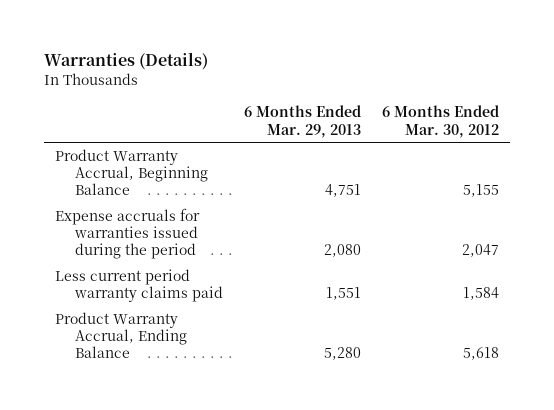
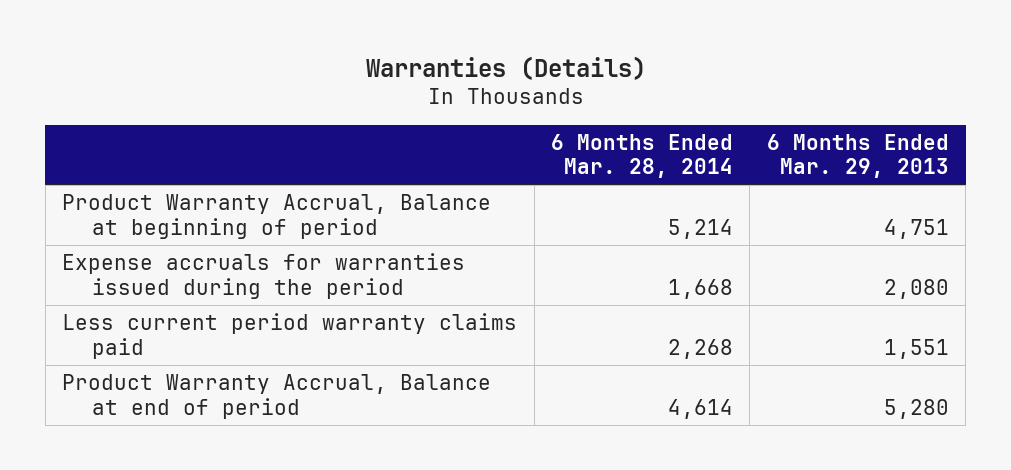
- | 6 Months Ended Mar. 29, 2013 | 6 Months Ended Mar. 30, 2012
+ | 6 Months Ended Mar. 28, 2014 | 6 Months Ended Mar. 29, 2013
- Product Warranty Accrual, Beginning Balance | 4,751 | 5,155
+ Product Warranty Accrual, Balance at beginning of period | 5,214 | 4,751
- Product Warranty Accrual, Ending Balance | 5,280 | 5,618
+ Product Warranty Accrual, Balance at end of period | 4,614 | 5,280

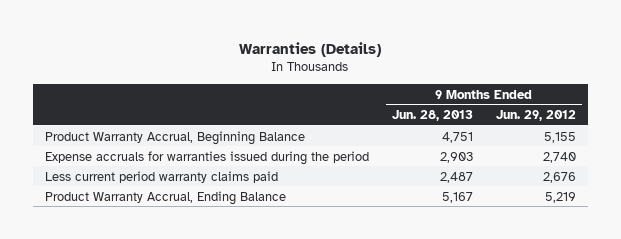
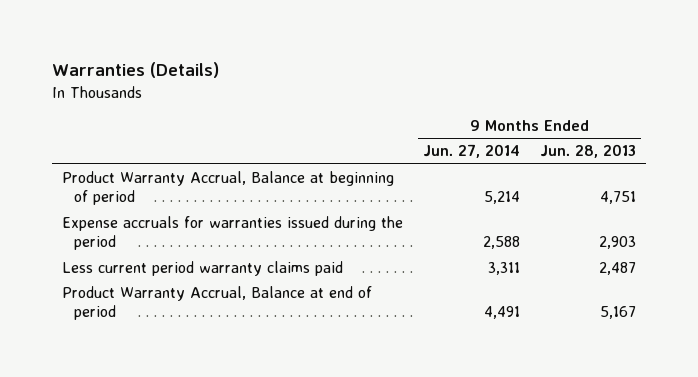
- | 9 Months Ended Jun. 28, 2013 | 9 Months Ended Jun. 29, 2012
+ | 9 Months Ended Jun. 27, 2014 | 9 Months Ended Jun. 28, 2013
- Product Warranty Accrual, Beginning Balance | 4,751 | 5,155
+ Product Warranty Accrual, Balance at beginning of period | 5,214 | 4,751
- Product Warranty Accrual, Ending Balance | 5,167 | 5,219
+ Product Warranty Accrual, Balance at end of period | 4,491 | 5,167

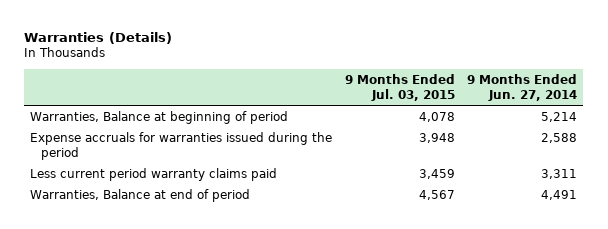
- | 9 Months Ended Jun. 27, 2014 | 9 Months Ended Jun. 28, 2013
+ | 9 Months Ended Jul. 03, 2015 | 9 Months Ended Jun. 27, 2014
- Product Warranty Accrual, Balance at beginning of period | 5,214 | 4,751
+ Warranties, Balance at beginning of period | 4,078 | 5,214
- Product Warranty Accrual, Balance at end of period | 4,491 | 5,167
+ Warranties, Balance at end of period | 4,567 | 4,491

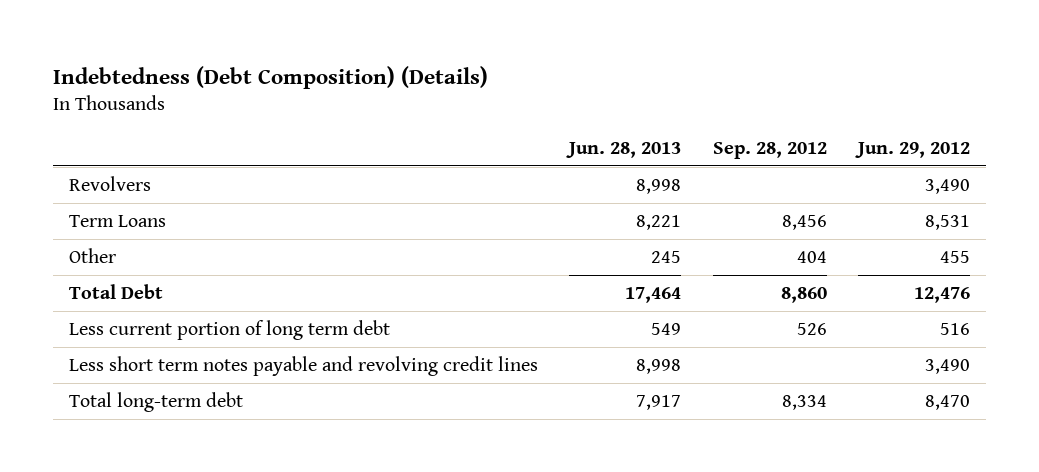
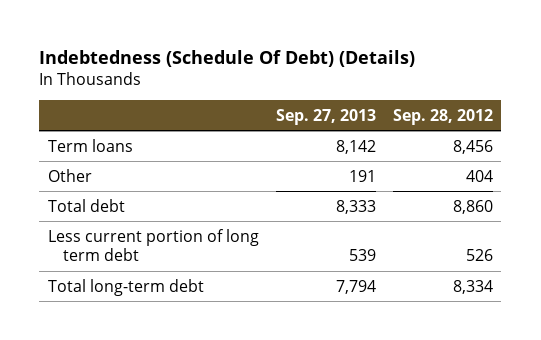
- Indebtedness (Debt Composition) (Details)
+ Indebtedness (Schedule Of Debt) (Details)
- | Jun. 28, 2013 | Sep. 28, 2012 | Jun. 29, 2012
+ | Sep. 27, 2013 | Sep. 28, 2012
- Revolvers | 8,998 | | 3,490
- Term Loans | 8,221 | 8,456 | 8,531
+ Term loans | 8,142 | 8,456
- Total Debt | 17,464 | 8,860 | 12,476
+ Total debt | 8,333 | 8,860
- Less short term notes payable and revolving credit lines | 8,998 | | 3,490

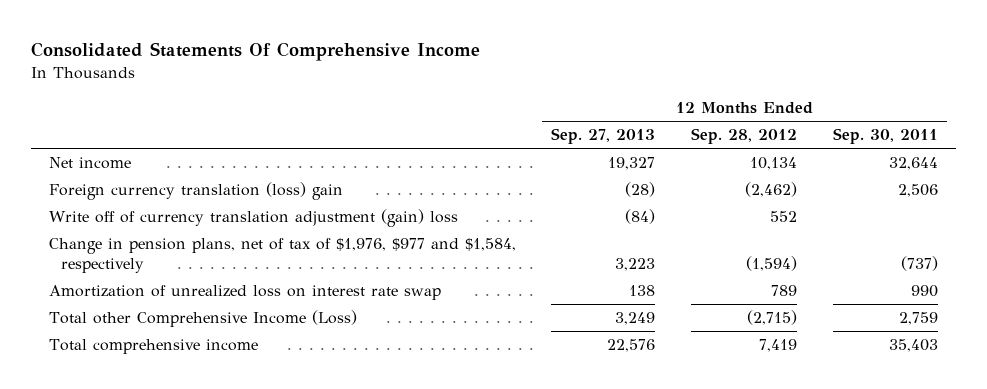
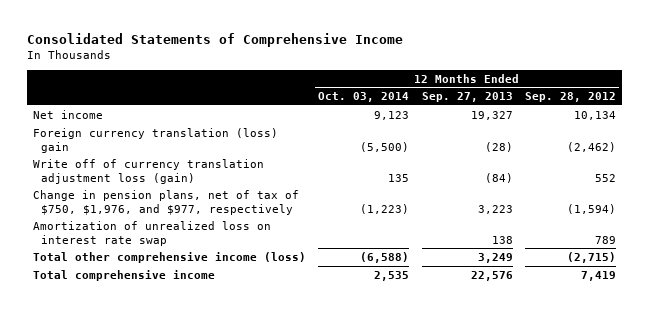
- Consolidated Statements Of Comprehensive Income
+ Consolidated Statements of Comprehensive Income
- | 12 Months Ended Sep. 27, 2013 | 12 Months Ended Sep. 28, 2012 | 12 Months Ended Sep. 30, 2011
+ | 12 Months Ended Oct. 03, 2014 | 12 Months Ended Sep. 27, 2013 | 12 Months Ended Sep. 28, 2012
- Write off of currency translation adjustment (gain) loss | (84) | 552 |
- Change in pension plans, net of tax of $1,976, $977 and $1,584, respectively | 3,223 | (1,594) | (737)
+ Write off of currency translation adjustment loss (gain) | 135 | (84) | 552
+ Change in pension plans, net of tax of $750, $1,976, and $977, respectively | (1,223) | 3,223 | (1,594)
- Total other Comprehensive Income (Loss) | 3,249 | (2,715) | 2,759
+ Total other comprehensive income (loss) | (6,588) | 3,249 | (2,715)

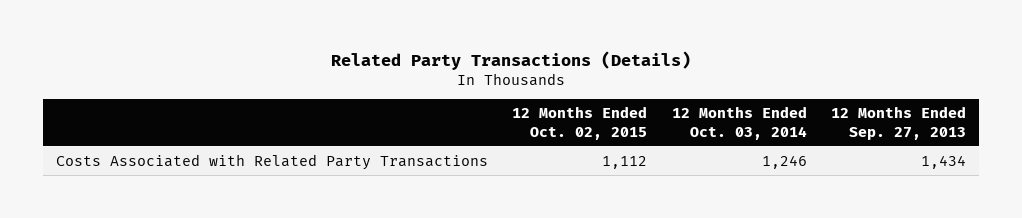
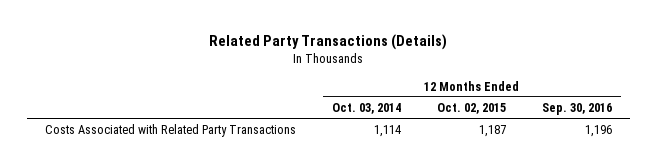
- | 12 Months Ended Oct. 02, 2015 | 12 Months Ended Oct. 03, 2014 | 12 Months Ended Sep. 27, 2013
+ | 12 Months Ended Oct. 03, 2014 | 12 Months Ended Oct. 02, 2015 | 12 Months Ended Sep. 30, 2016
- Costs Associated with Related Party Transactions | 1,112 | 1,246 | 1,434
+ Costs Associated with Related Party Transactions | 1,114 | 1,187 | 1,196

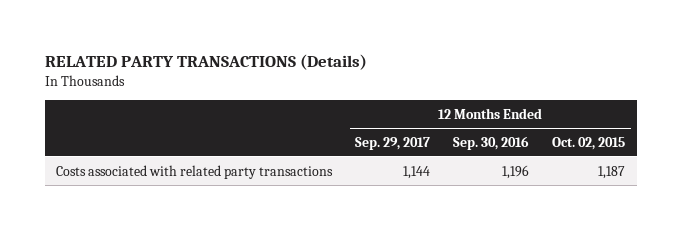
- Related Party Transactions (Details)
+ RELATED PARTY TRANSACTIONS (Details)
- | 12 Months Ended Oct. 03, 2014 | 12 Months Ended Oct. 02, 2015 | 12 Months Ended Sep. 30, 2016
+ | 12 Months Ended Sep. 29, 2017 | 12 Months Ended Sep. 30, 2016 | 12 Months Ended Oct. 02, 2015
- Costs Associated with Related Party Transactions | 1,114 | 1,187 | 1,196
+ Costs associated with related party transactions | 1,144 | 1,196 | 1,187

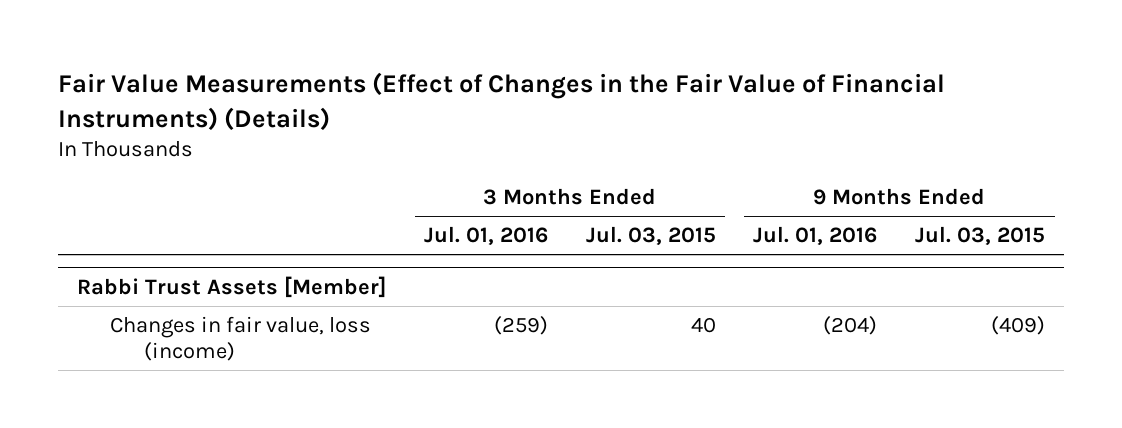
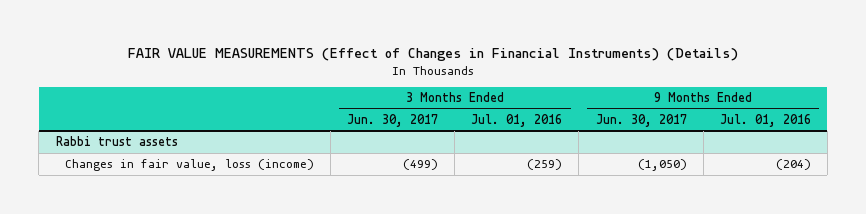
- Fair Value Measurements (Effect of Changes in the Fair Value of Financial Instruments) (Details)
+ FAIR VALUE MEASUREMENTS (Effect of Changes in Financial Instruments) (Details)
- | 3 Months Ended Jul. 01, 2016 | 3 Months Ended Jul. 03, 2015 | 9 Months Ended Jul. 01, 2016 | 9 Months Ended Jul. 03, 2015
+ | 3 Months Ended Jun. 30, 2017 | 3 Months Ended Jul. 01, 2016 | 9 Months Ended Jun. 30, 2017 | 9 Months Ended Jul. 01, 2016
- Rabbi Trust Assets [Member]
+ Rabbi trust assets

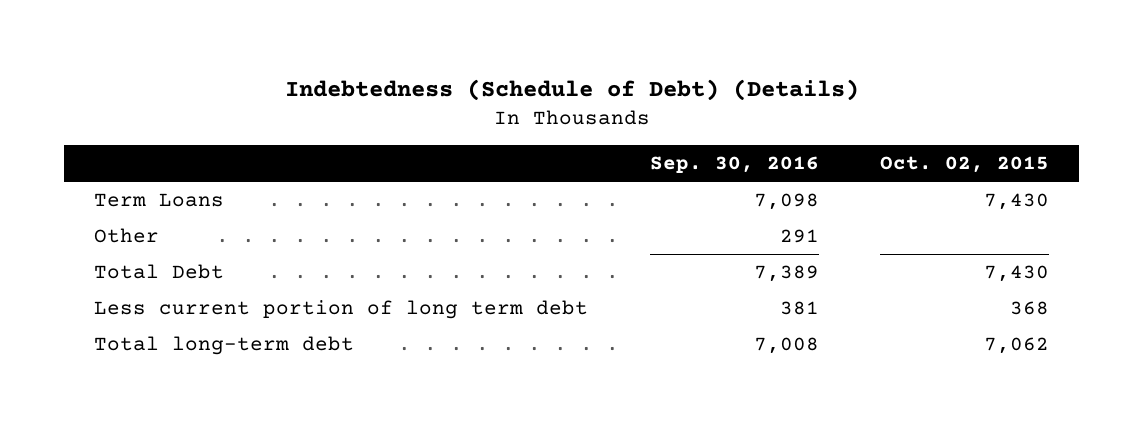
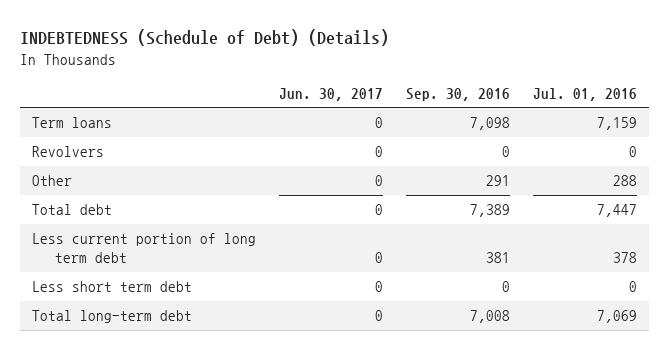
- Indebtedness (Schedule of Debt) (Details)
+ INDEBTEDNESS (Schedule of Debt) (Details)
- | Sep. 30, 2016 | Oct. 02, 2015
+ | Jun. 30, 2017 | Sep. 30, 2016 | Jul. 01, 2016
- Term Loans | 7,098 | 7,430
+ Term loans | 0 | 7,098 | 7,159
+ Revolvers | 0 | 0 | 0
- Total Debt | 7,389 | 7,430
+ Total debt | 0 | 7,389 | 7,447
+ Less short term debt | 0 | 0 | 0

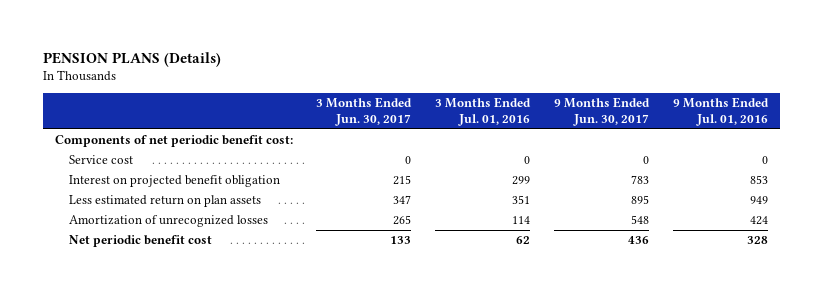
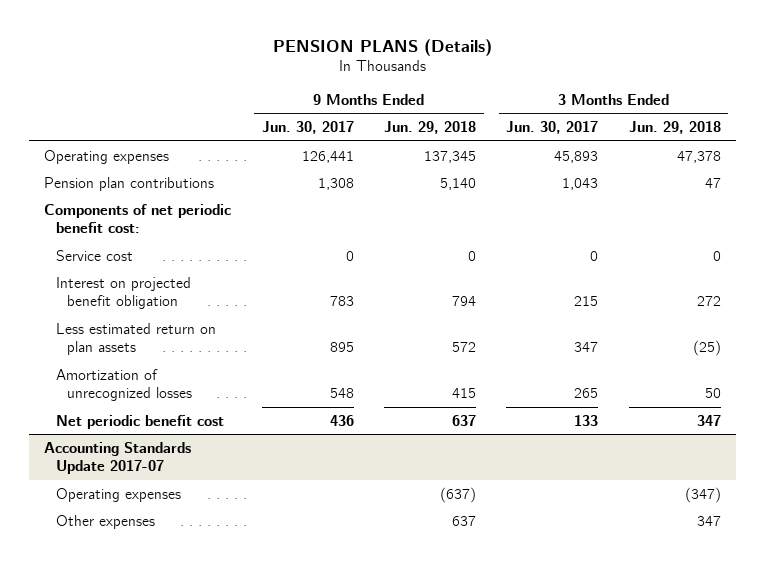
- | 3 Months Ended Jun. 30, 2017 | 3 Months Ended Jul. 01, 2016 | 9 Months Ended Jun. 30, 2017 | 9 Months Ended Jul. 01, 2016
+ | 9 Months Ended Jun. 30, 2017 | 9 Months Ended Jun. 29, 2018 | 3 Months Ended Jun. 30, 2017 | 3 Months Ended Jun. 29, 2018
+ Operating expenses | 126,441 | 137,345 | 45,893 | 47,378
+ Pension plan contributions | 1,308 | 5,140 | 1,043 | 47
+ Accounting Standards Update 2017-07
+ Operating expenses | | (637) | | (347)
+ Other expenses | | 637 | | 347

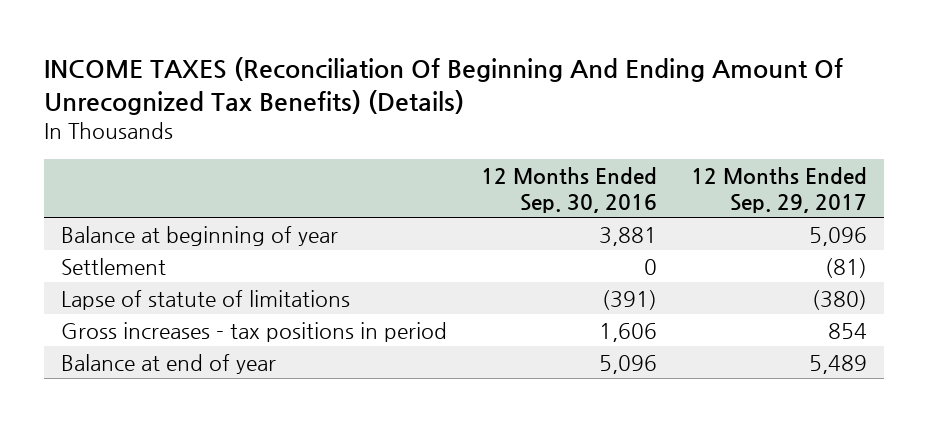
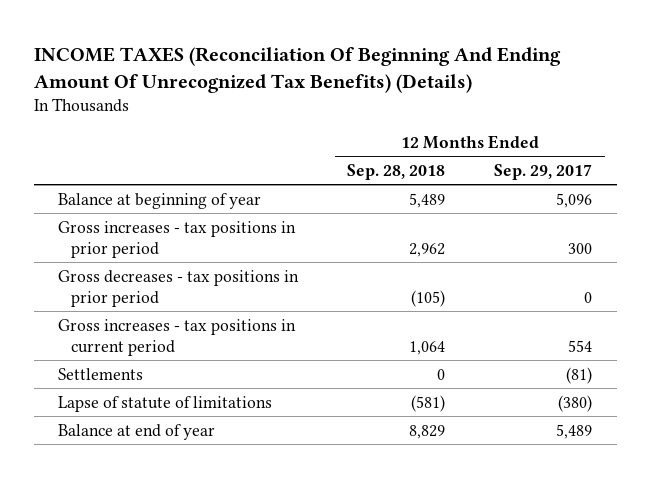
- | 12 Months Ended Sep. 30, 2016 | 12 Months Ended Sep. 29, 2017
+ | 12 Months Ended Sep. 28, 2018 | 12 Months Ended Sep. 29, 2017
- Settlement | 0 | (81)
+ Gross increases - tax positions in prior period | 2,962 | 300
+ Gross decreases - tax positions in prior period | (105) | 0
+ Gross increases - tax positions in current period | 1,064 | 554
+ Settlements | 0 | (81)
- Gross increases - tax positions in period | 1,606 | 854

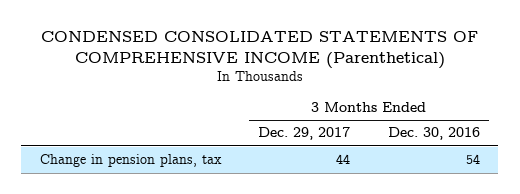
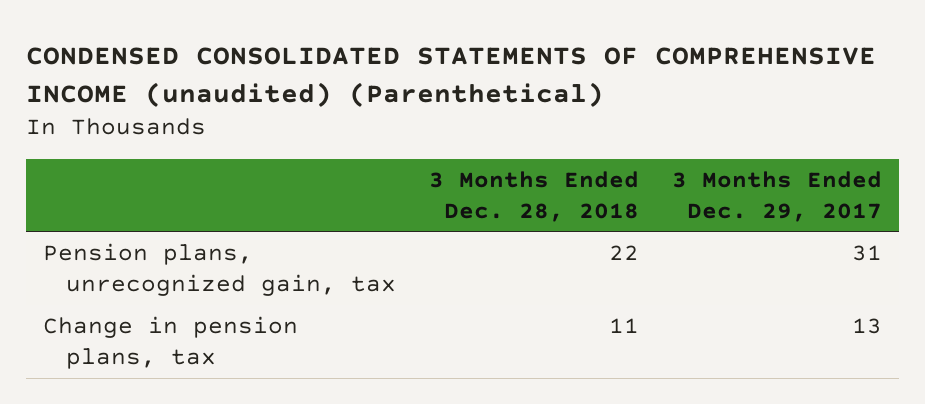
- CONDENSED CONSOLIDATED STATEMENTS OF COMPREHENSIVE INCOME (Parenthetical)
+ CONDENSED CONSOLIDATED STATEMENTS OF COMPREHENSIVE INCOME (unaudited) (Parenthetical)
- | 3 Months Ended Dec. 29, 2017 | 3 Months Ended Dec. 30, 2016
+ | 3 Months Ended Dec. 28, 2018 | 3 Months Ended Dec. 29, 2017
- Change in pension plans, tax | 44 | 54
+ Pension plans, unrecognized gain, tax | 22 | 31
+ Change in pension plans, tax | 11 | 13

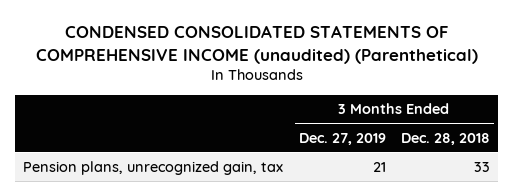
- | 3 Months Ended Dec. 28, 2018 | 3 Months Ended Dec. 29, 2017
+ | 3 Months Ended Dec. 27, 2019 | 3 Months Ended Dec. 28, 2018
- Pension plans, unrecognized gain, tax | 22 | 31
- Change in pension plans, tax | 11 | 13
+ Pension plans, unrecognized gain, tax | 21 | 33

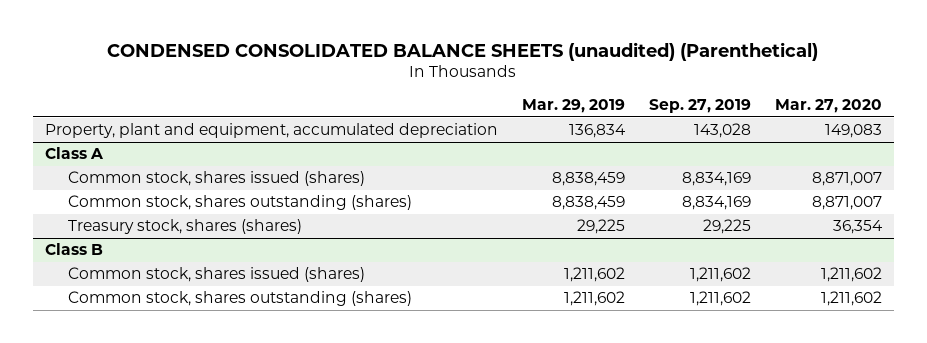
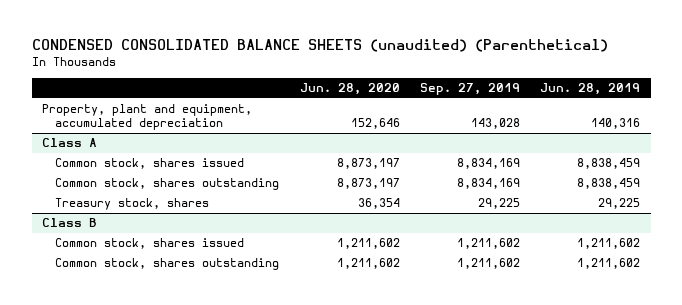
- | Mar. 29, 2019 | Sep. 27, 2019 | Mar. 27, 2020
+ | Jun. 28, 2020 | Sep. 27, 2019 | Jun. 28, 2019
@ Class A
- Common stock, shares issued (shares) | 8,838,459 | 8,834,169 | 8,871,007
- Common stock, shares outstanding (shares) | 8,838,459 | 8,834,169 | 8,871,007
- Treasury stock, shares (shares) | 29,225 | 29,225 | 36,354
+ Common stock, shares issued | 8,873,197 | 8,834,169 | 8,838,459
+ Common stock, shares outstanding | 8,873,197 | 8,834,169 | 8,838,459
+ Treasury stock, shares | 36,354 | 29,225 | 29,225
@ Class B
- Common stock, shares issued (shares) | 1,211,602 | 1,211,602 | 1,211,602
- Common stock, shares outstanding (shares) | 1,211,602 | 1,211,602 | 1,211,602
+ Common stock, shares issued | 1,211,602 | 1,211,602 | 1,211,602
+ Common stock, shares outstanding | 1,211,602 | 1,211,602 | 1,211,602

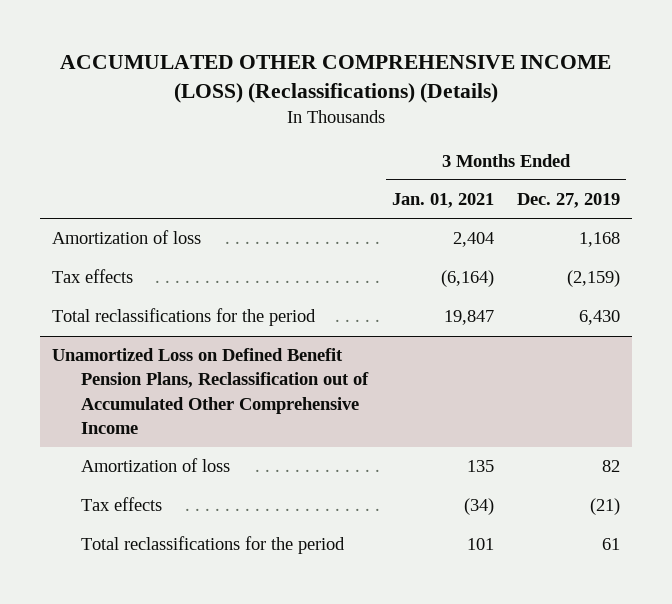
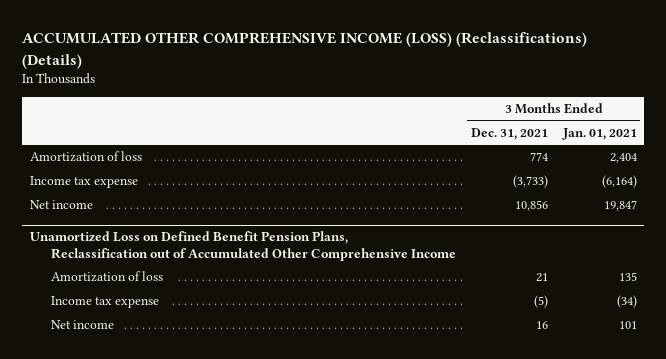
- | 3 Months Ended Jan. 01, 2021 | 3 Months Ended Dec. 27, 2019
+ | 3 Months Ended Dec. 31, 2021 | 3 Months Ended Jan. 01, 2021
- Tax effects | (6,164) | (2,159)
- Total reclassifications for the period | 19,847 | 6,430
+ Income tax expense | (3,733) | (6,164)
+ Net income | 10,856 | 19,847
@ Unamortized Loss on Defined Benefit Pension Plans, Reclassification out of Accumulated Other Comprehensive Income
- Tax effects | (34) | (21)
- Total reclassifications for the period | 101 | 61
+ Income tax expense | (5) | (34)
+ Net income | 16 | 101

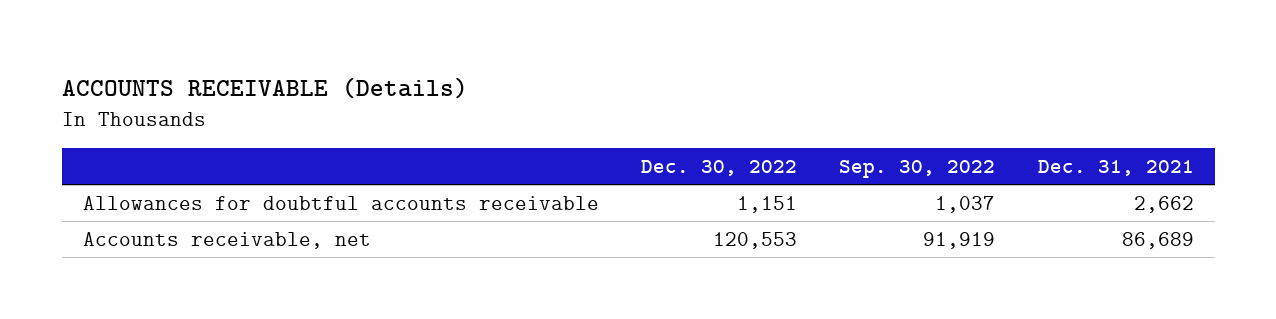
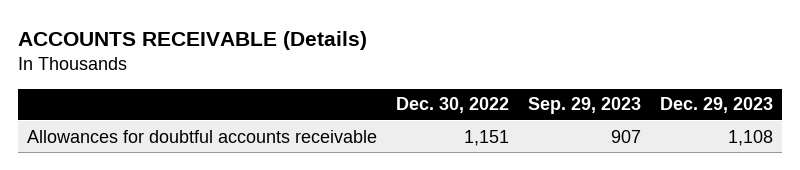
- | Dec. 30, 2022 | Sep. 30, 2022 | Dec. 31, 2021
+ | Dec. 30, 2022 | Sep. 29, 2023 | Dec. 29, 2023
- Accounts receivable, net | 120,553 | 91,919 | 86,689

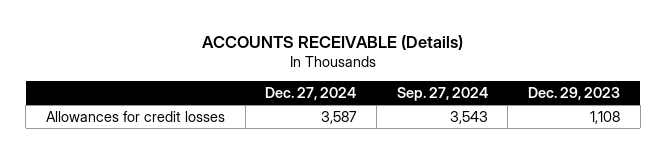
- | Dec. 30, 2022 | Sep. 29, 2023 | Dec. 29, 2023
+ | Dec. 27, 2024 | Sep. 27, 2024 | Dec. 29, 2023
- Allowances for doubtful accounts receivable | 1,151 | 907 | 1,108
+ Allowances for credit losses | 3,587 | 3,543 | 1,108

